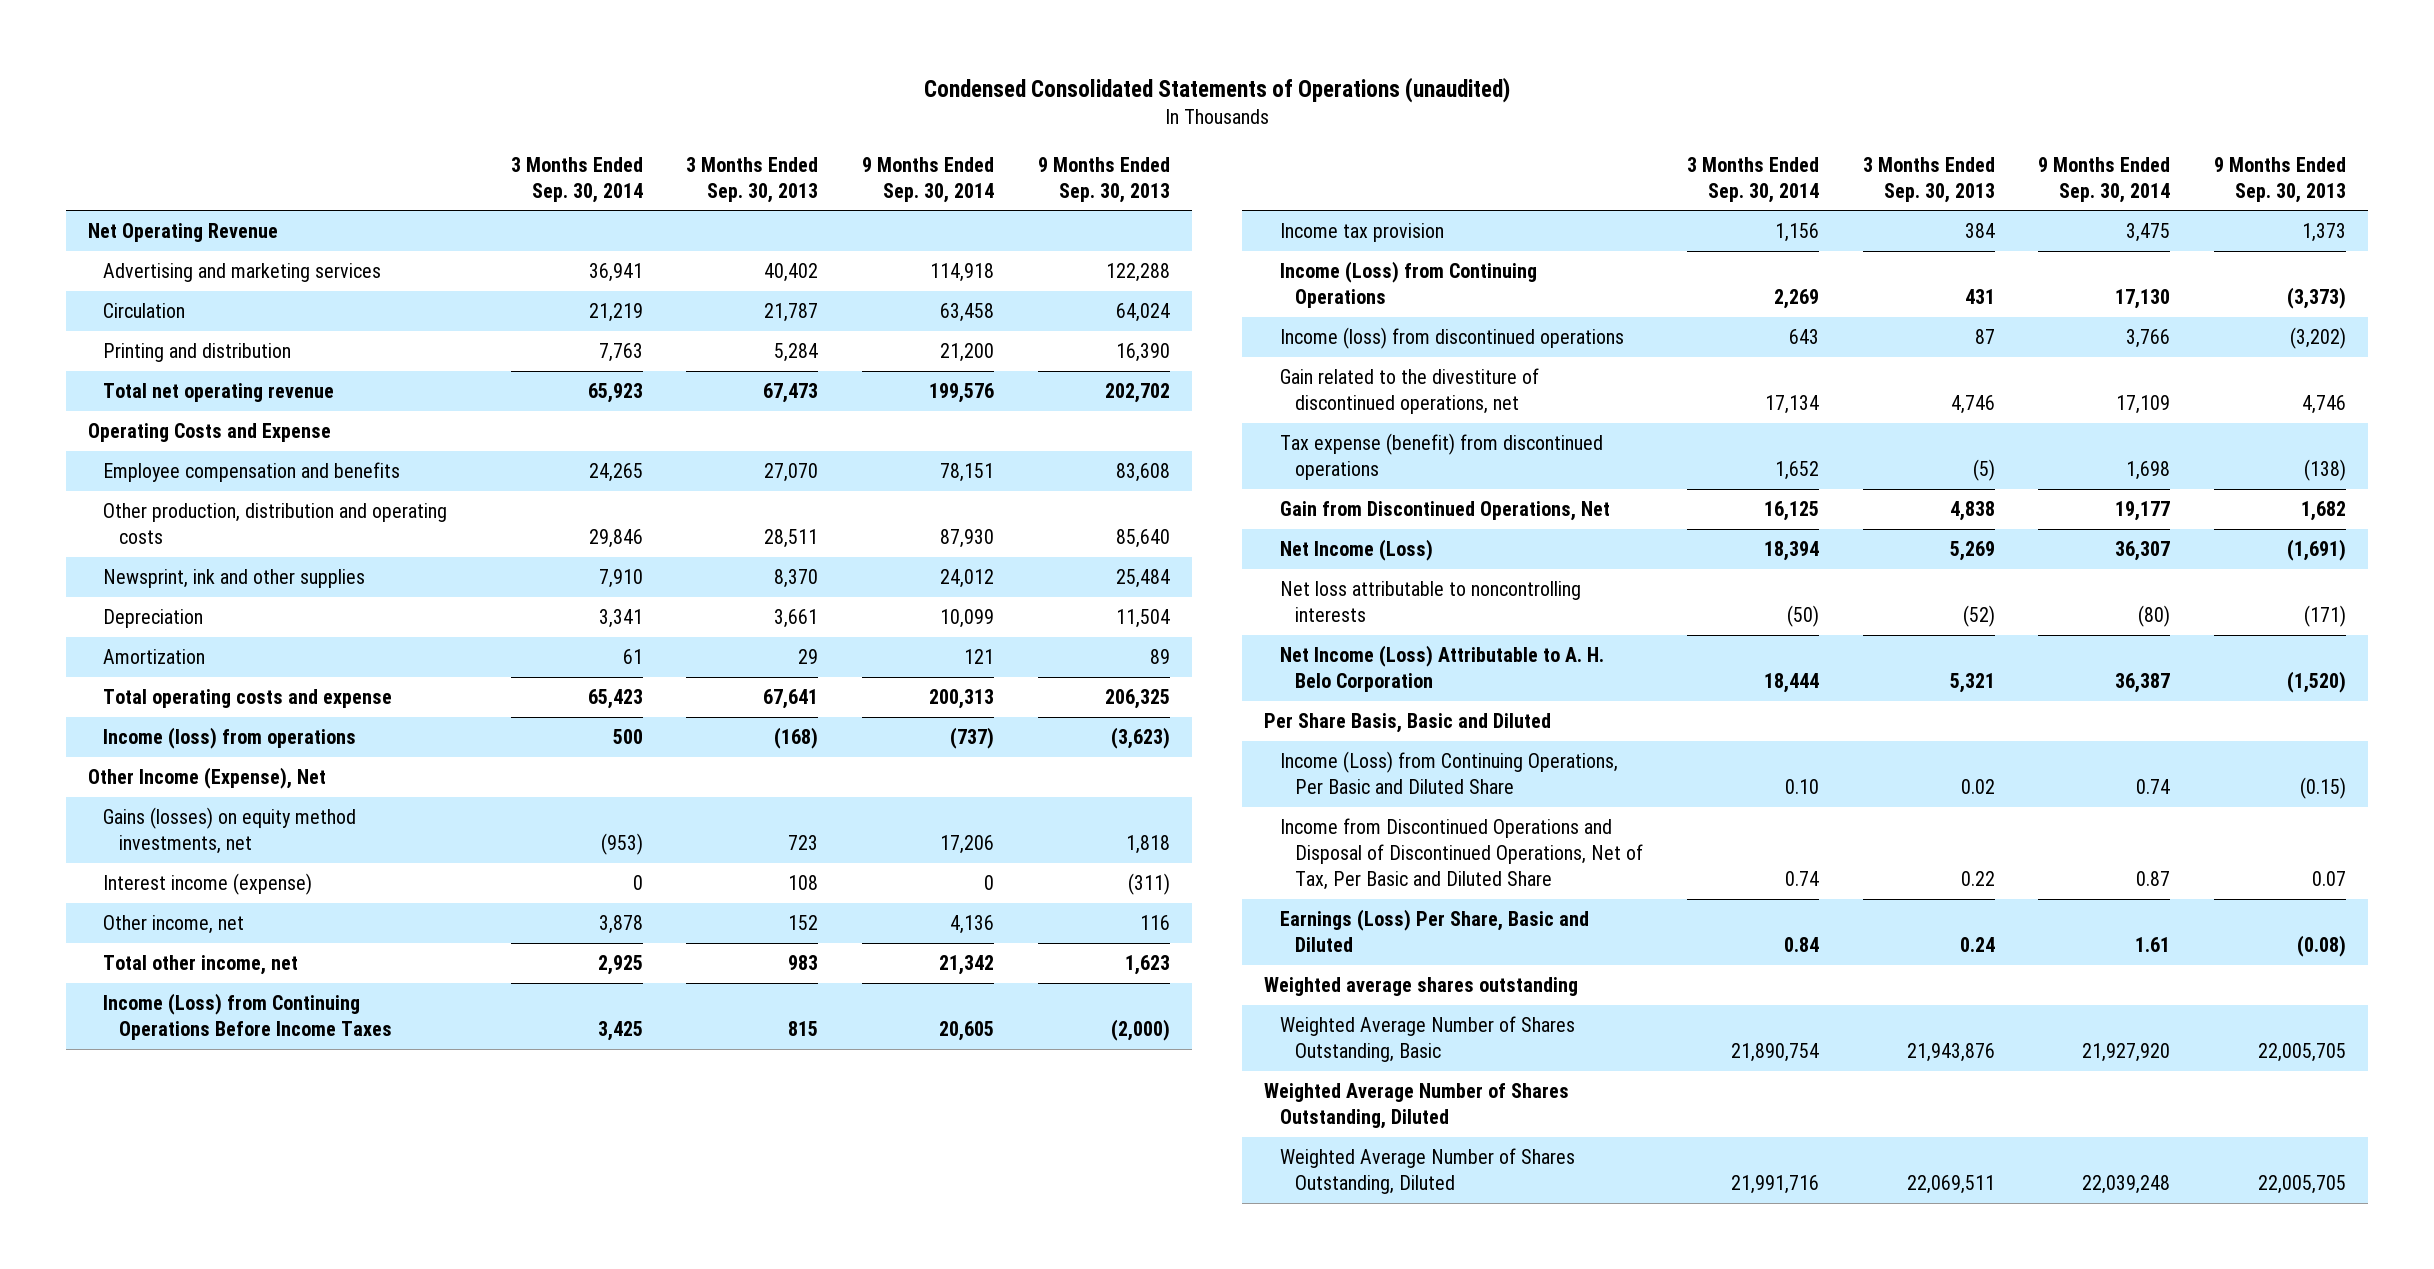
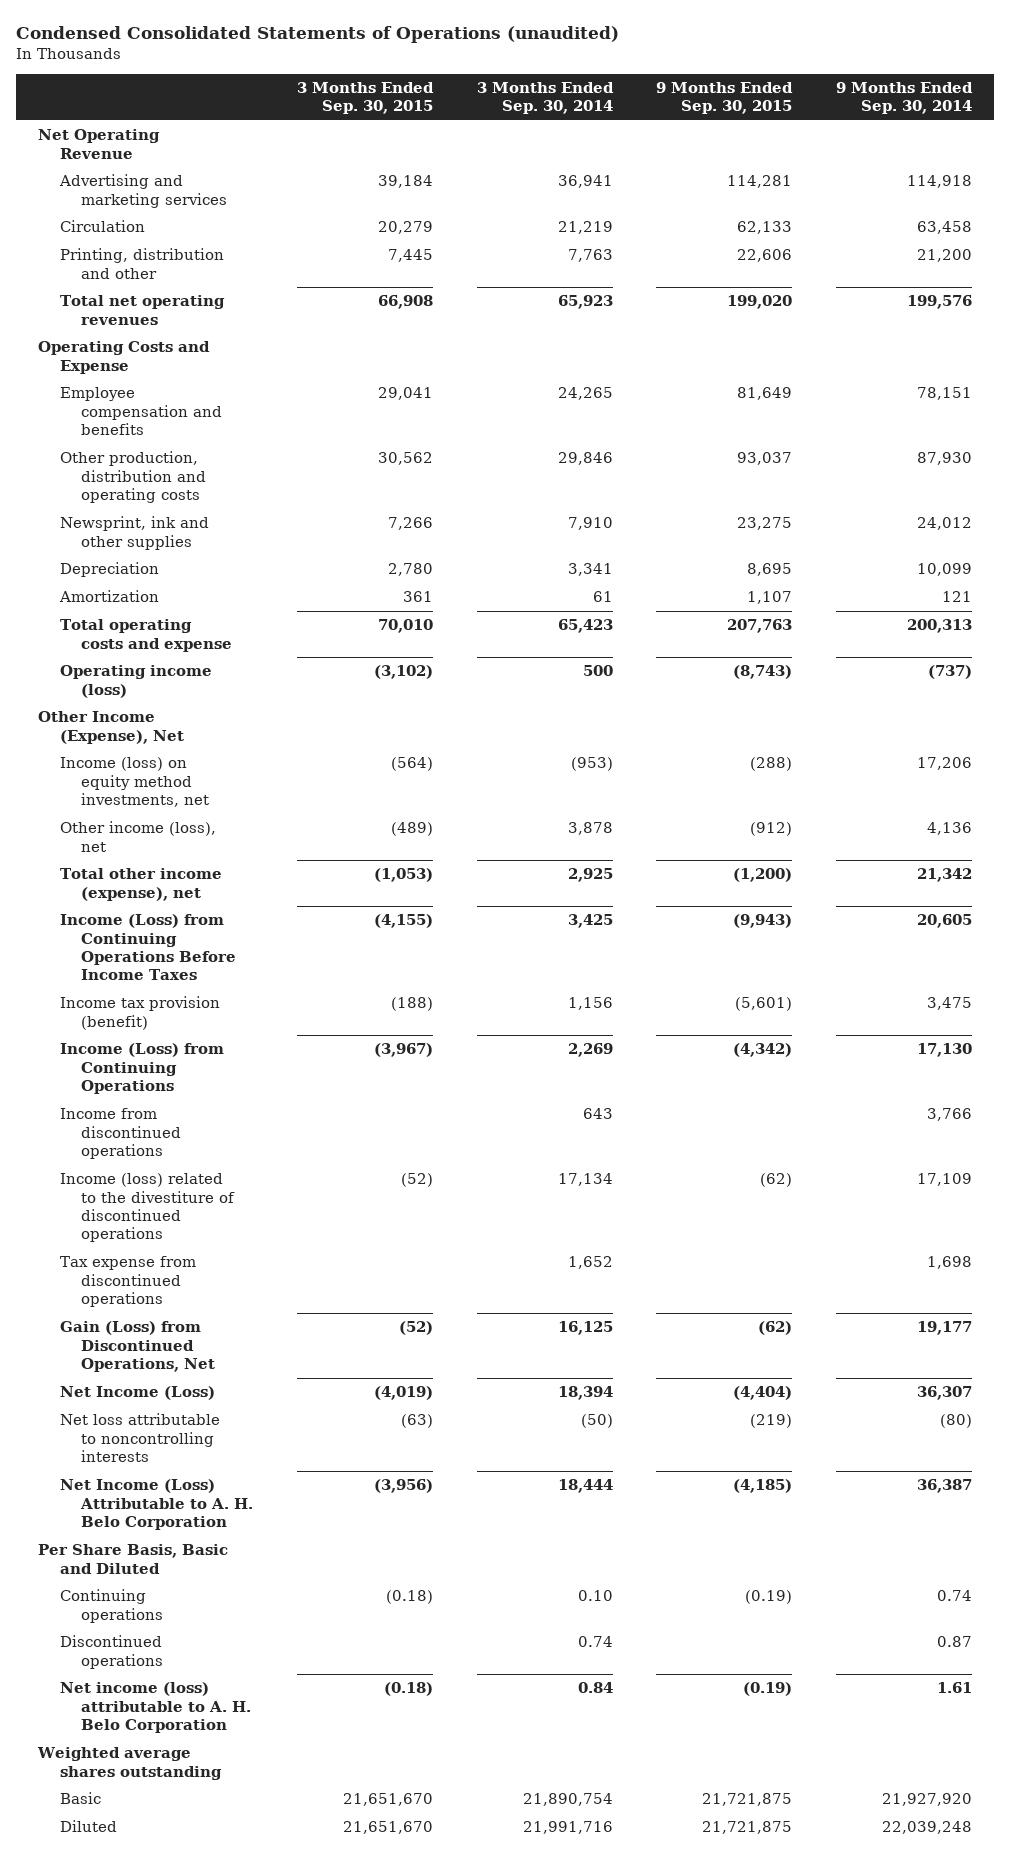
- | 3 Months Ended Sep. 30, 2014 | 3 Months Ended Sep. 30, 2013 | 9 Months Ended Sep. 30, 2014 | 9 Months Ended Sep. 30, 2013
+ | 3 Months Ended Sep. 30, 2015 | 3 Months Ended Sep. 30, 2014 | 9 Months Ended Sep. 30, 2015 | 9 Months Ended Sep. 30, 2014
- Printing and distribution | 7,763 | 5,284 | 21,200 | 16,390
- Total net operating revenue | 65,923 | 67,473 | 199,576 | 202,702
+ Printing, distribution and other | 7,445 | 7,763 | 22,606 | 21,200
+ Total net operating revenues | 66,908 | 65,923 | 199,020 | 199,576
- Income (loss) from operations | 500 | (168) | (737) | (3,623)
+ Operating income (loss) | (3,102) | 500 | (8,743) | (737)
- Gains (losses) on equity method investments, net | (953) | 723 | 17,206 | 1,818
- Interest income (expense) | 0 | 108 | 0 | (311)
- Other income, net | 3,878 | 152 | 4,136 | 116
- Total other income, net | 2,925 | 983 | 21,342 | 1,623
+ Income (loss) on equity method investments, net | (564) | (953) | (288) | 17,206
+ Other income (loss), net | (489) | 3,878 | (912) | 4,136
+ Total other income (expense), net | (1,053) | 2,925 | (1,200) | 21,342
- Income tax provision | 1,156 | 384 | 3,475 | 1,373
+ Income tax provision (benefit) | (188) | 1,156 | (5,601) | 3,475
- Income (loss) from discontinued operations | 643 | 87 | 3,766 | (3,202)
- Gain related to the divestiture of discontinued operations, net | 17,134 | 4,746 | 17,109 | 4,746
- Tax expense (benefit) from discontinued operations | 1,652 | (5) | 1,698 | (138)
- Gain from Discontinued Operations, Net | 16,125 | 4,838 | 19,177 | 1,682
+ Income from discontinued operations | | 643 | | 3,766
+ Income (loss) related to the divestiture of discontinued operations | (52) | 17,134 | (62) | 17,109
+ Tax expense from discontinued operations | | 1,652 | | 1,698
+ Gain (Loss) from Discontinued Operations, Net | (52) | 16,125 | (62) | 19,177
- Income (Loss) from Continuing Operations, Per Basic and Diluted Share | 0.10 | 0.02 | 0.74 | (0.15)
- Income from Discontinued Operations and Disposal of Discontinued Operations, Net of Tax, Per Basic and Diluted Share | 0.74 | 0.22 | 0.87 | 0.07
- Earnings (Loss) Per Share, Basic and Diluted | 0.84 | 0.24 | 1.61 | (0.08)
+ Continuing operations | (0.18) | 0.10 | (0.19) | 0.74
+ Discontinued operations | | 0.74 | | 0.87
+ Net income (loss) attributable to A. H. Belo Corporation | (0.18) | 0.84 | (0.19) | 1.61
- Weighted Average Number of Shares Outstanding, Basic | 21,890,754 | 21,943,876 | 21,927,920 | 22,005,705
- Weighted Average Number of Shares Outstanding, Diluted
- Weighted Average Number of Shares Outstanding, Diluted | 21,991,716 | 22,069,511 | 22,039,248 | 22,005,705
+ Basic | 21,651,670 | 21,890,754 | 21,721,875 | 21,927,920
+ Diluted | 21,651,670 | 21,991,716 | 21,721,875 | 22,039,248

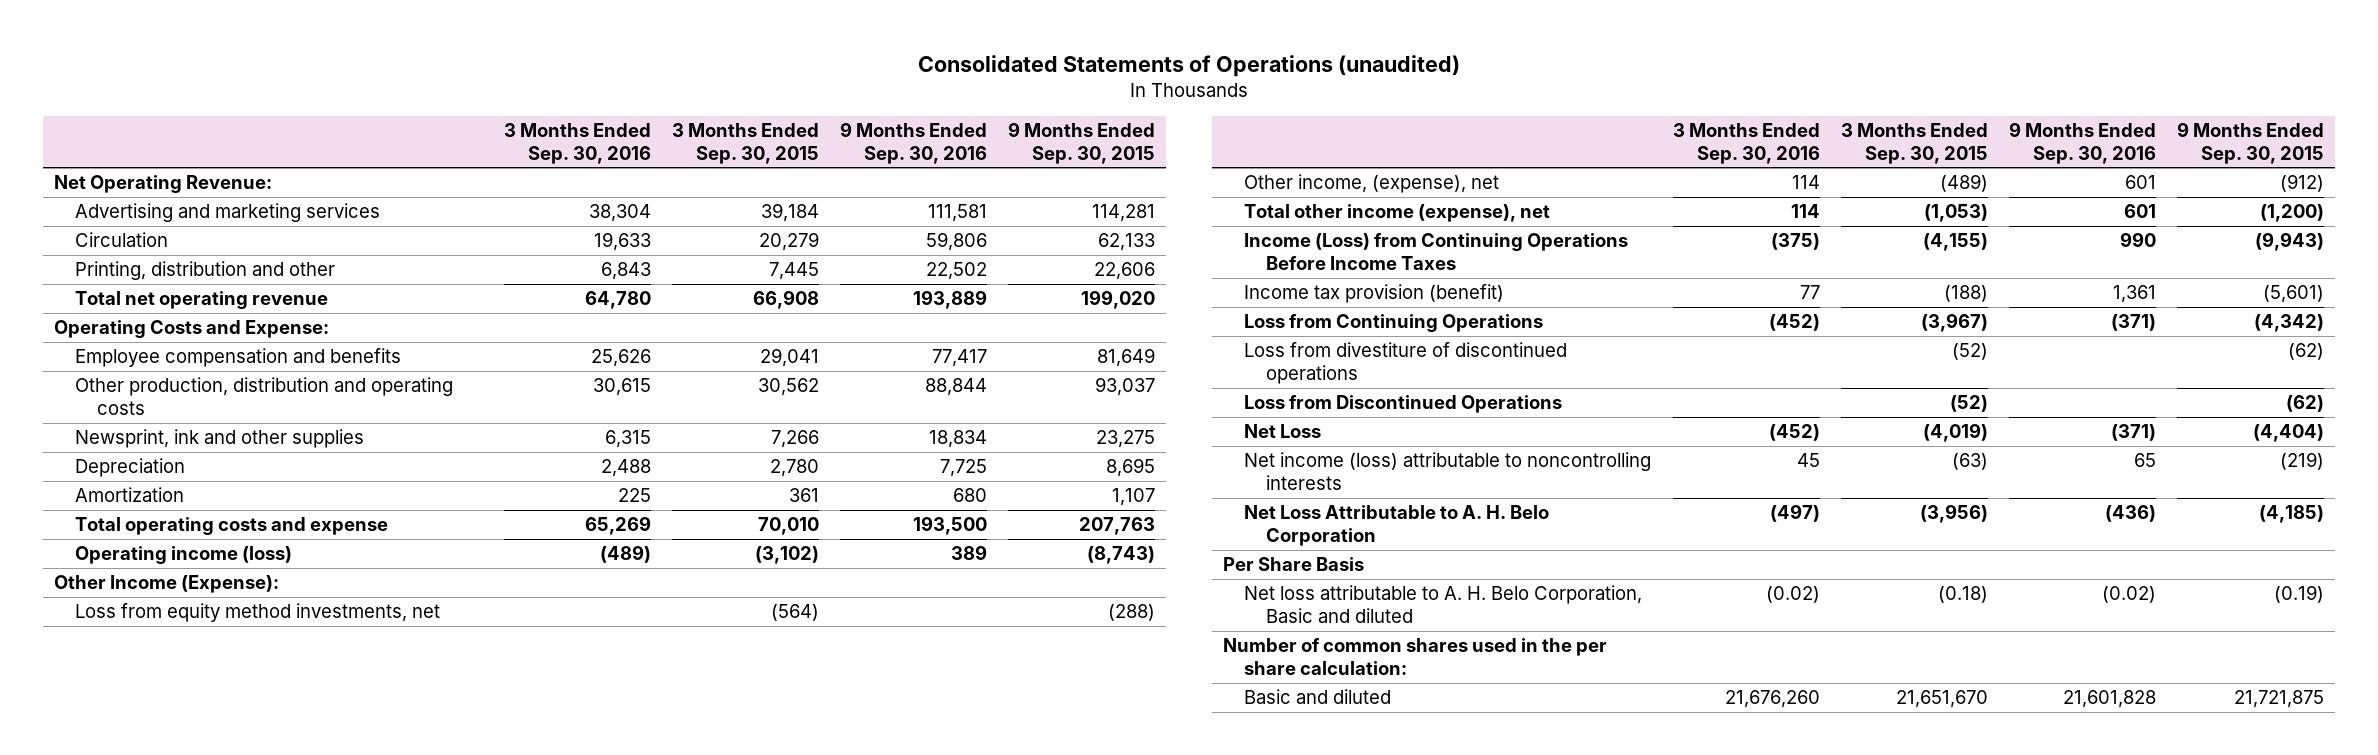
- Condensed Consolidated Statements of Operations (unaudited)
+ Consolidated Statements of Operations (unaudited)
- | 3 Months Ended Sep. 30, 2015 | 3 Months Ended Sep. 30, 2014 | 9 Months Ended Sep. 30, 2015 | 9 Months Ended Sep. 30, 2014
+ | 3 Months Ended Sep. 30, 2016 | 3 Months Ended Sep. 30, 2015 | 9 Months Ended Sep. 30, 2016 | 9 Months Ended Sep. 30, 2015
- Net Operating Revenue
+ Net Operating Revenue:
- Total net operating revenues | 66,908 | 65,923 | 199,020 | 199,576
- Operating Costs and Expense
+ Total net operating revenue | 64,780 | 66,908 | 193,889 | 199,020
+ Operating Costs and Expense:
- Other Income (Expense), Net
- Income (loss) on equity method investments, net | (564) | (953) | (288) | 17,206
- Other income (loss), net | (489) | 3,878 | (912) | 4,136
+ Other Income (Expense):
+ Loss from equity method investments, net | | (564) | | (288)
+ Other income, (expense), net | 114 | (489) | 601 | (912)
- Income (Loss) from Continuing Operations | (3,967) | 2,269 | (4,342) | 17,130
- Income from discontinued operations | | 643 | | 3,766
- Income (loss) related to the divestiture of discontinued operations | (52) | 17,134 | (62) | 17,109
- Tax expense from discontinued operations | | 1,652 | | 1,698
- Gain (Loss) from Discontinued Operations, Net | (52) | 16,125 | (62) | 19,177
- Net Income (Loss) | (4,019) | 18,394 | (4,404) | 36,307
- Net loss attributable to noncontrolling interests | (63) | (50) | (219) | (80)
- Net Income (Loss) Attributable to A. H. Belo Corporation | (3,956) | 18,444 | (4,185) | 36,387
- Per Share Basis, Basic and Diluted
- Continuing operations | (0.18) | 0.10 | (0.19) | 0.74
- Discontinued operations | | 0.74 | | 0.87
- Net income (loss) attributable to A. H. Belo Corporation | (0.18) | 0.84 | (0.19) | 1.61
- Weighted average shares outstanding
- Basic | 21,651,670 | 21,890,754 | 21,721,875 | 21,927,920
- Diluted | 21,651,670 | 21,991,716 | 21,721,875 | 22,039,248
+ Loss from Continuing Operations | (452) | (3,967) | (371) | (4,342)
+ Loss from divestiture of discontinued operations | | (52) | | (62)
+ Loss from Discontinued Operations | | (52) | | (62)
+ Net Loss | (452) | (4,019) | (371) | (4,404)
+ Net income (loss) attributable to noncontrolling interests | 45 | (63) | 65 | (219)
+ Net Loss Attributable to A. H. Belo Corporation | (497) | (3,956) | (436) | (4,185)
+ Per Share Basis
+ Net loss attributable to A. H. Belo Corporation, Basic and diluted | (0.02) | (0.18) | (0.02) | (0.19)
+ Number of common shares used in the per share calculation:
+ Basic and diluted | 21,676,260 | 21,651,670 | 21,601,828 | 21,721,875

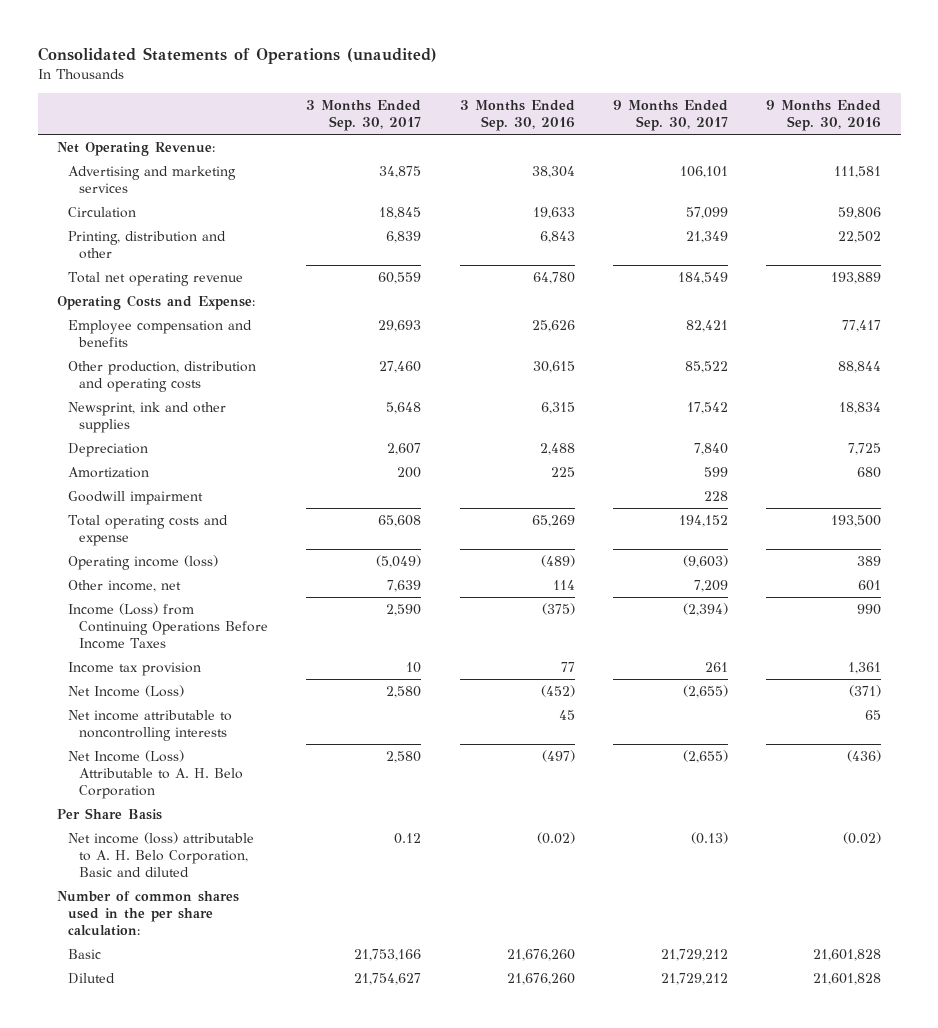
- | 3 Months Ended Sep. 30, 2016 | 3 Months Ended Sep. 30, 2015 | 9 Months Ended Sep. 30, 2016 | 9 Months Ended Sep. 30, 2015
+ | 3 Months Ended Sep. 30, 2017 | 3 Months Ended Sep. 30, 2016 | 9 Months Ended Sep. 30, 2017 | 9 Months Ended Sep. 30, 2016
+ Goodwill impairment | | | 228 |
- Other Income (Expense):
- Loss from equity method investments, net | | (564) | | (288)
- Other income, (expense), net | 114 | (489) | 601 | (912)
- Total other income (expense), net | 114 | (1,053) | 601 | (1,200)
+ Other income, net | 7,639 | 114 | 7,209 | 601
- Income tax provision (benefit) | 77 | (188) | 1,361 | (5,601)
- Loss from Continuing Operations | (452) | (3,967) | (371) | (4,342)
- Loss from divestiture of discontinued operations | | (52) | | (62)
- Loss from Discontinued Operations | | (52) | | (62)
- Net Loss | (452) | (4,019) | (371) | (4,404)
- Net income (loss) attributable to noncontrolling interests | 45 | (63) | 65 | (219)
- Net Loss Attributable to A. H. Belo Corporation | (497) | (3,956) | (436) | (4,185)
+ Income tax provision | 10 | 77 | 261 | 1,361
+ Net Income (Loss) | 2,580 | (452) | (2,655) | (371)
+ Net income attributable to noncontrolling interests | | 45 | | 65
+ Net Income (Loss) Attributable to A. H. Belo Corporation | 2,580 | (497) | (2,655) | (436)
- Net loss attributable to A. H. Belo Corporation, Basic and diluted | (0.02) | (0.18) | (0.02) | (0.19)
+ Net income (loss) attributable to A. H. Belo Corporation, Basic and diluted | 0.12 | (0.02) | (0.13) | (0.02)
- Basic and diluted | 21,676,260 | 21,651,670 | 21,601,828 | 21,721,875
+ Basic | 21,753,166 | 21,676,260 | 21,729,212 | 21,601,828
+ Diluted | 21,754,627 | 21,676,260 | 21,729,212 | 21,601,828

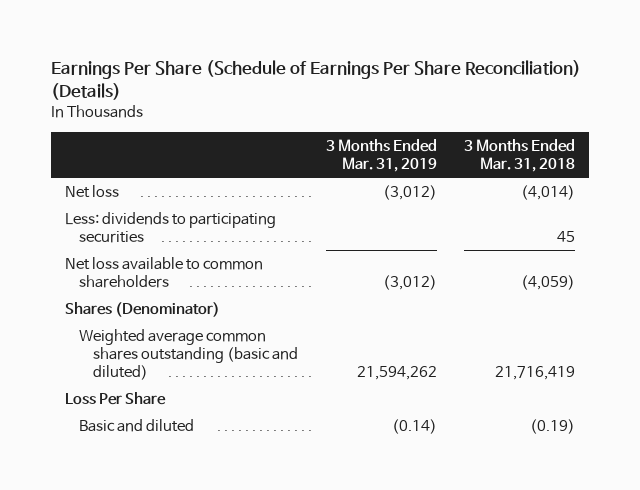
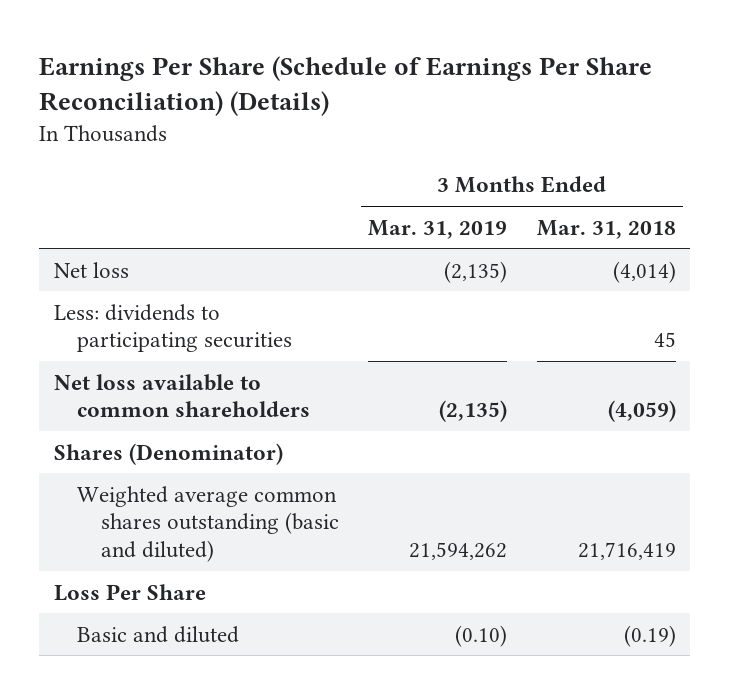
- Net loss | (3,012) | (4,014)
+ Net loss | (2,135) | (4,014)
- Net loss available to common shareholders | (3,012) | (4,059)
+ Net loss available to common shareholders | (2,135) | (4,059)
- Basic and diluted | (0.14) | (0.19)
+ Basic and diluted | (0.10) | (0.19)

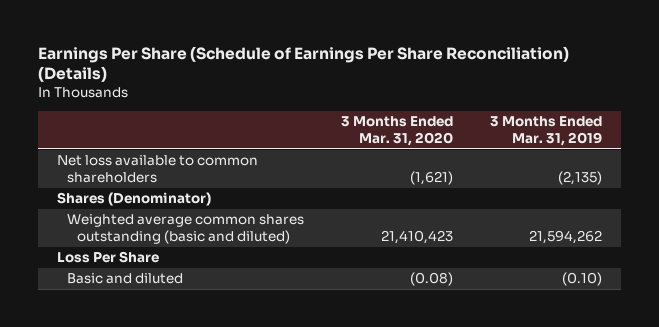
- | 3 Months Ended Mar. 31, 2019 | 3 Months Ended Mar. 31, 2018
+ | 3 Months Ended Mar. 31, 2020 | 3 Months Ended Mar. 31, 2019
- Net loss | (2,135) | (4,014)
- Less: dividends to participating securities | | 45

